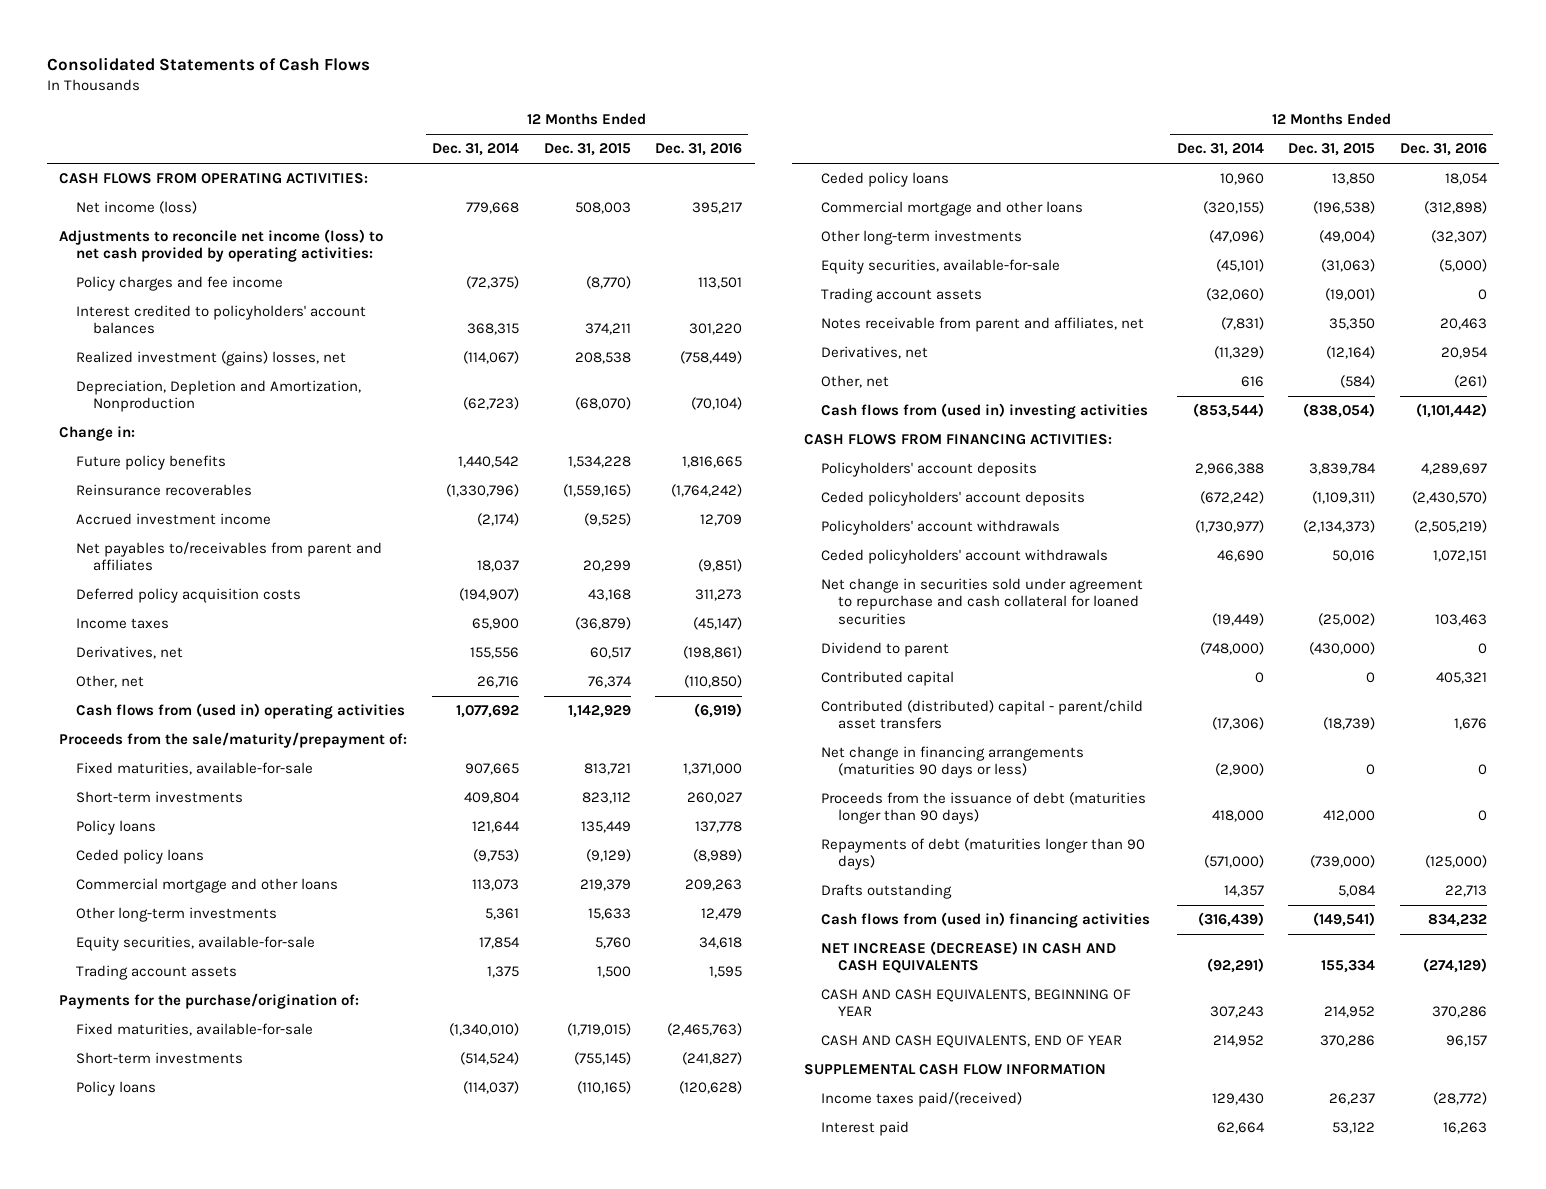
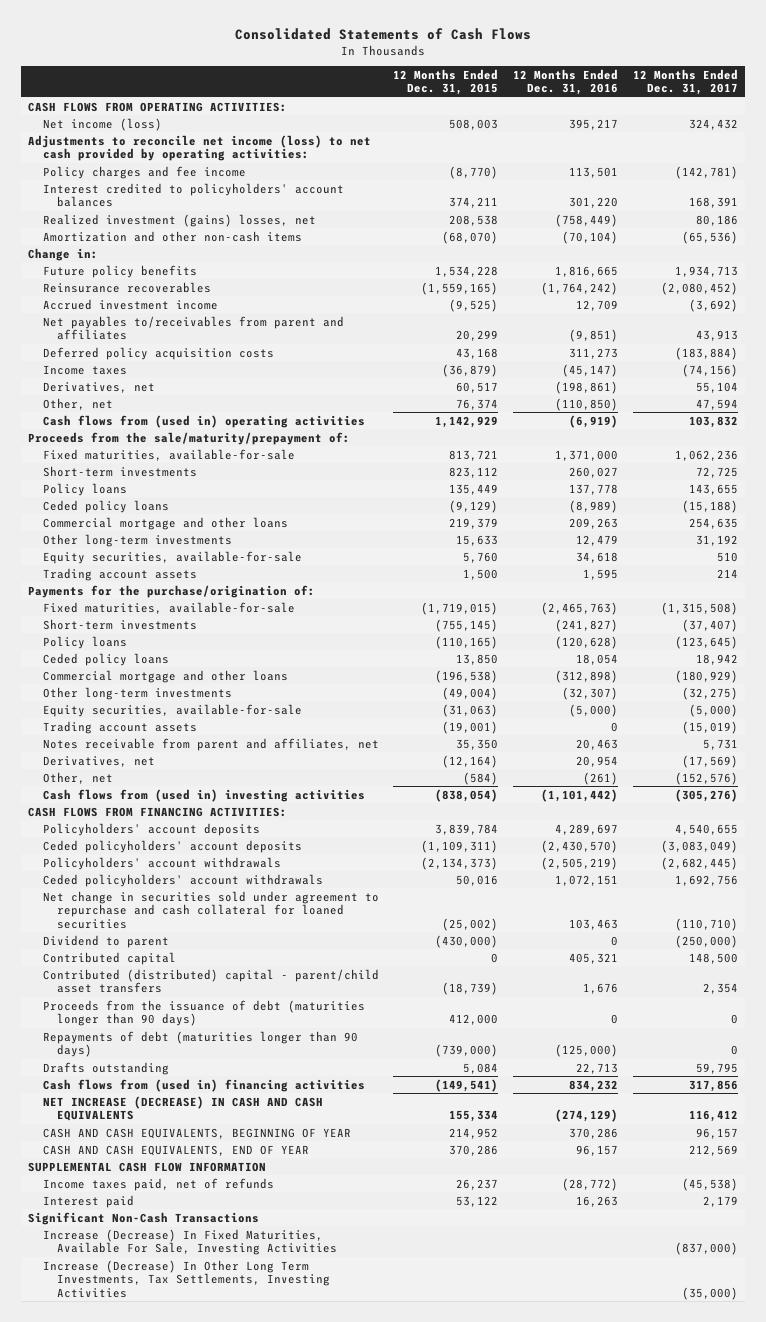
- | 12 Months Ended Dec. 31, 2014 | 12 Months Ended Dec. 31, 2015 | 12 Months Ended Dec. 31, 2016
+ | 12 Months Ended Dec. 31, 2015 | 12 Months Ended Dec. 31, 2016 | 12 Months Ended Dec. 31, 2017
- Depreciation, Depletion and Amortization, Nonproduction | (62,723) | (68,070) | (70,104)
+ Amortization and other non-cash items | (68,070) | (70,104) | (65,536)
- Net change in financing arrangements (maturities 90 days or less) | (2,900) | 0 | 0
- Income taxes paid/(received) | 129,430 | 26,237 | (28,772)
+ Income taxes paid, net of refunds | 26,237 | (28,772) | (45,538)
+ Significant Non-Cash Transactions
+ Increase (Decrease) In Fixed Maturities, Available For Sale, Investing Activities | | | (837,000)
+ Increase (Decrease) In Other Long Term Investments, Tax Settlements, Investing Activities | | | (35,000)

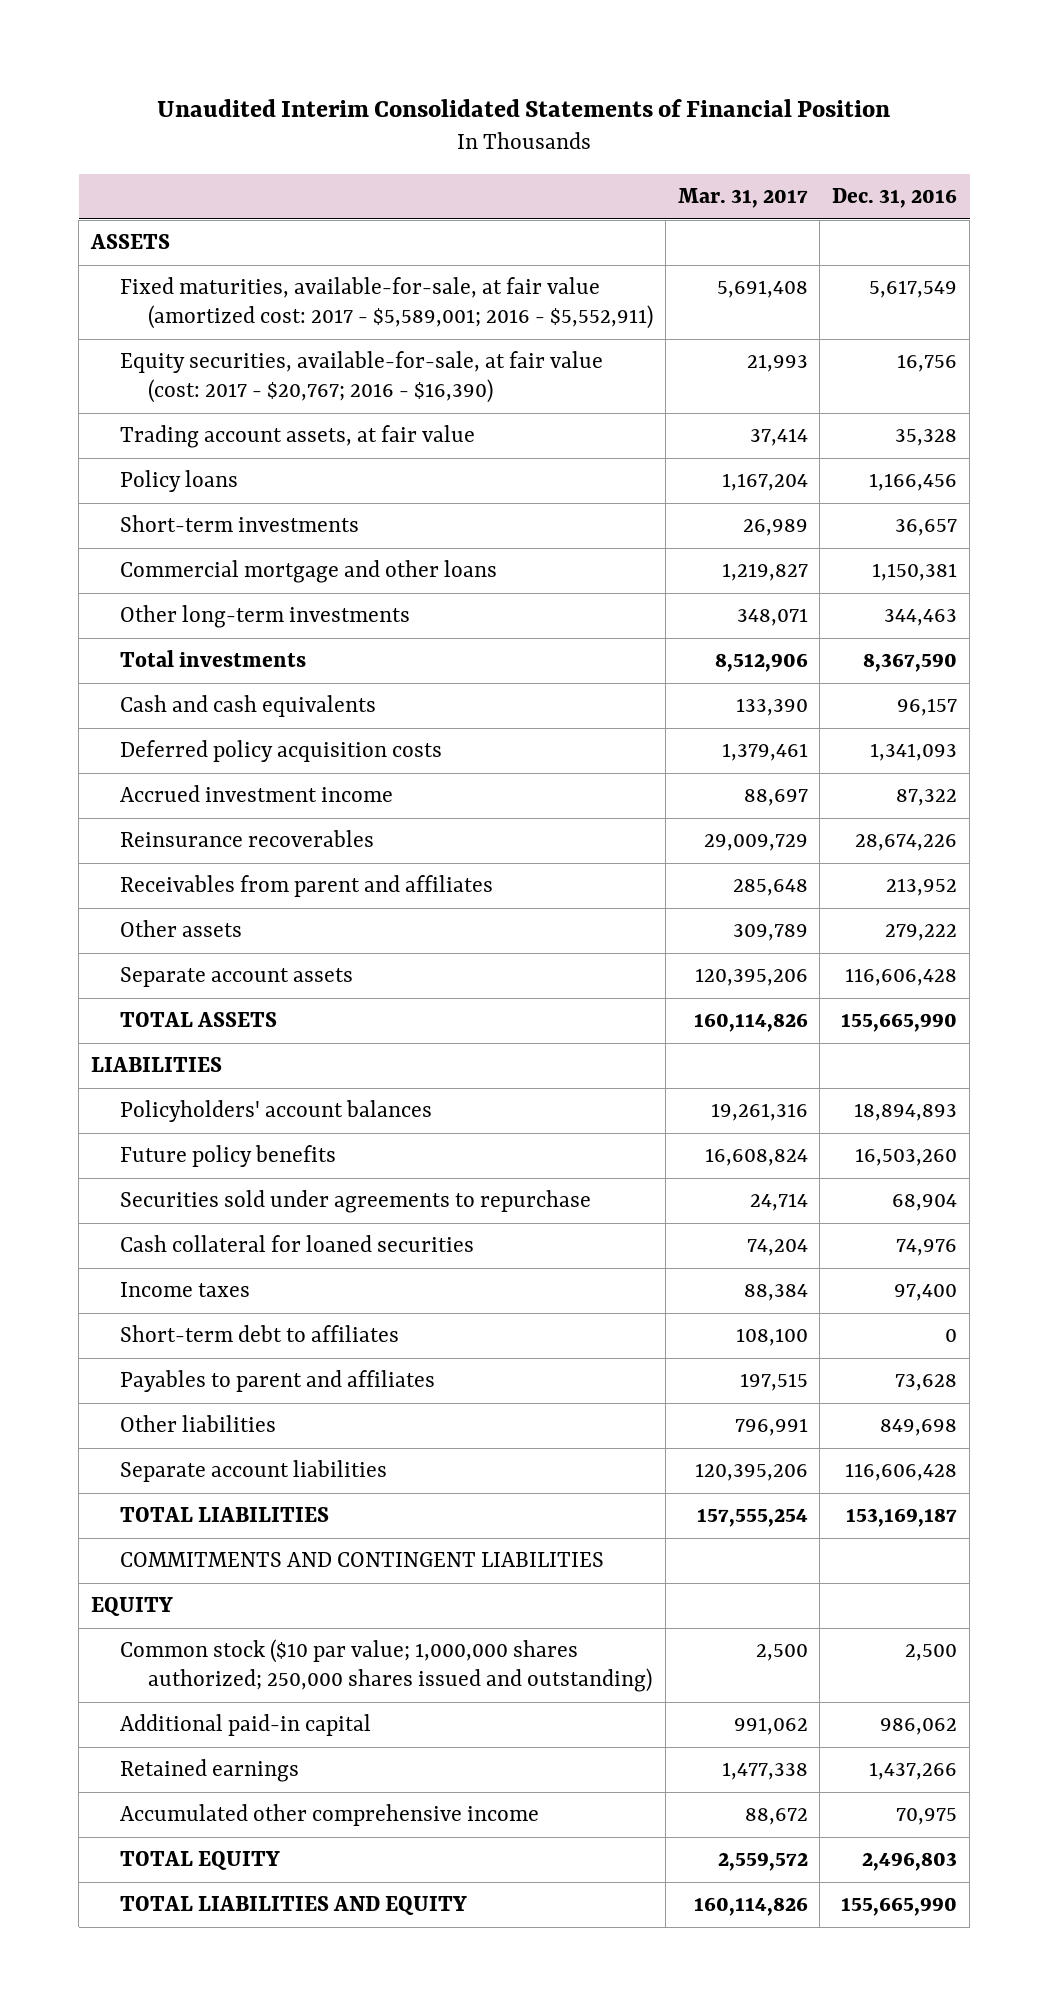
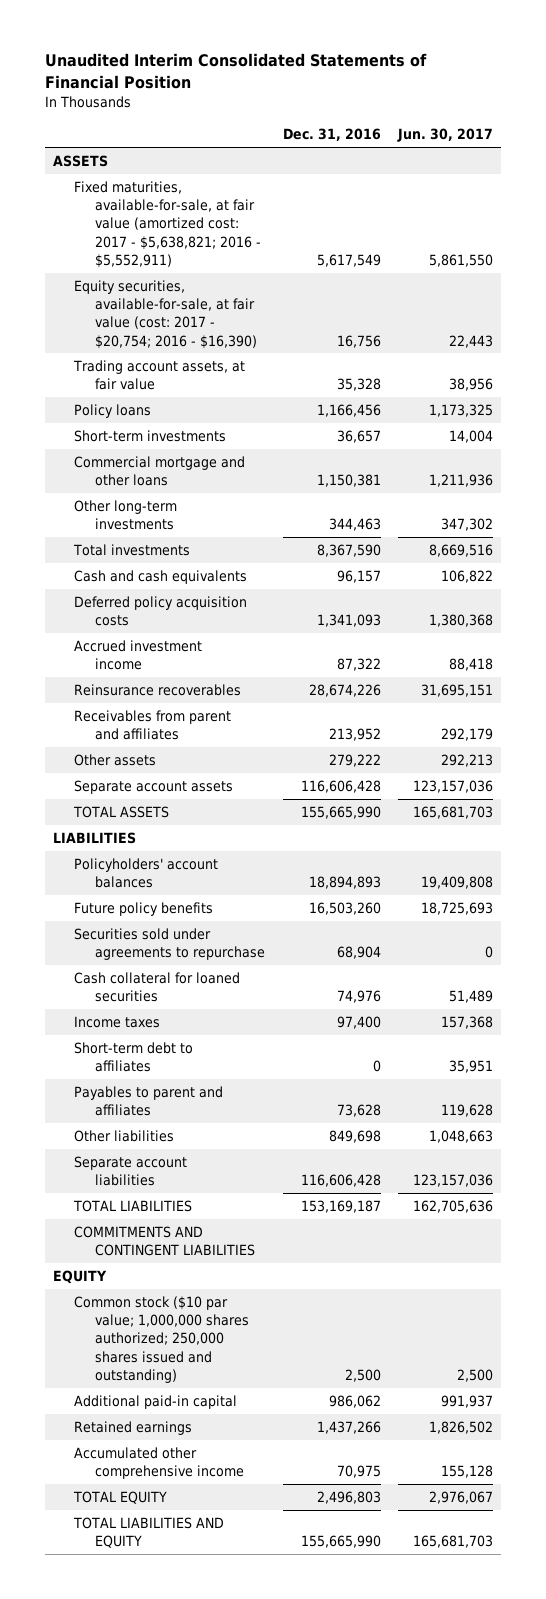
- | Mar. 31, 2017 | Dec. 31, 2016
+ | Dec. 31, 2016 | Jun. 30, 2017
- Fixed maturities, available-for-sale, at fair value (amortized cost: 2017 - $5,589,001; 2016 - $5,552,911) | 5,691,408 | 5,617,549
- Equity securities, available-for-sale, at fair value (cost: 2017 - $20,767; 2016 - $16,390) | 21,993 | 16,756
+ Fixed maturities, available-for-sale, at fair value (amortized cost: 2017 - $5,638,821; 2016 - $5,552,911) | 5,617,549 | 5,861,550
+ Equity securities, available-for-sale, at fair value (cost: 2017 - $20,754; 2016 - $16,390) | 16,756 | 22,443

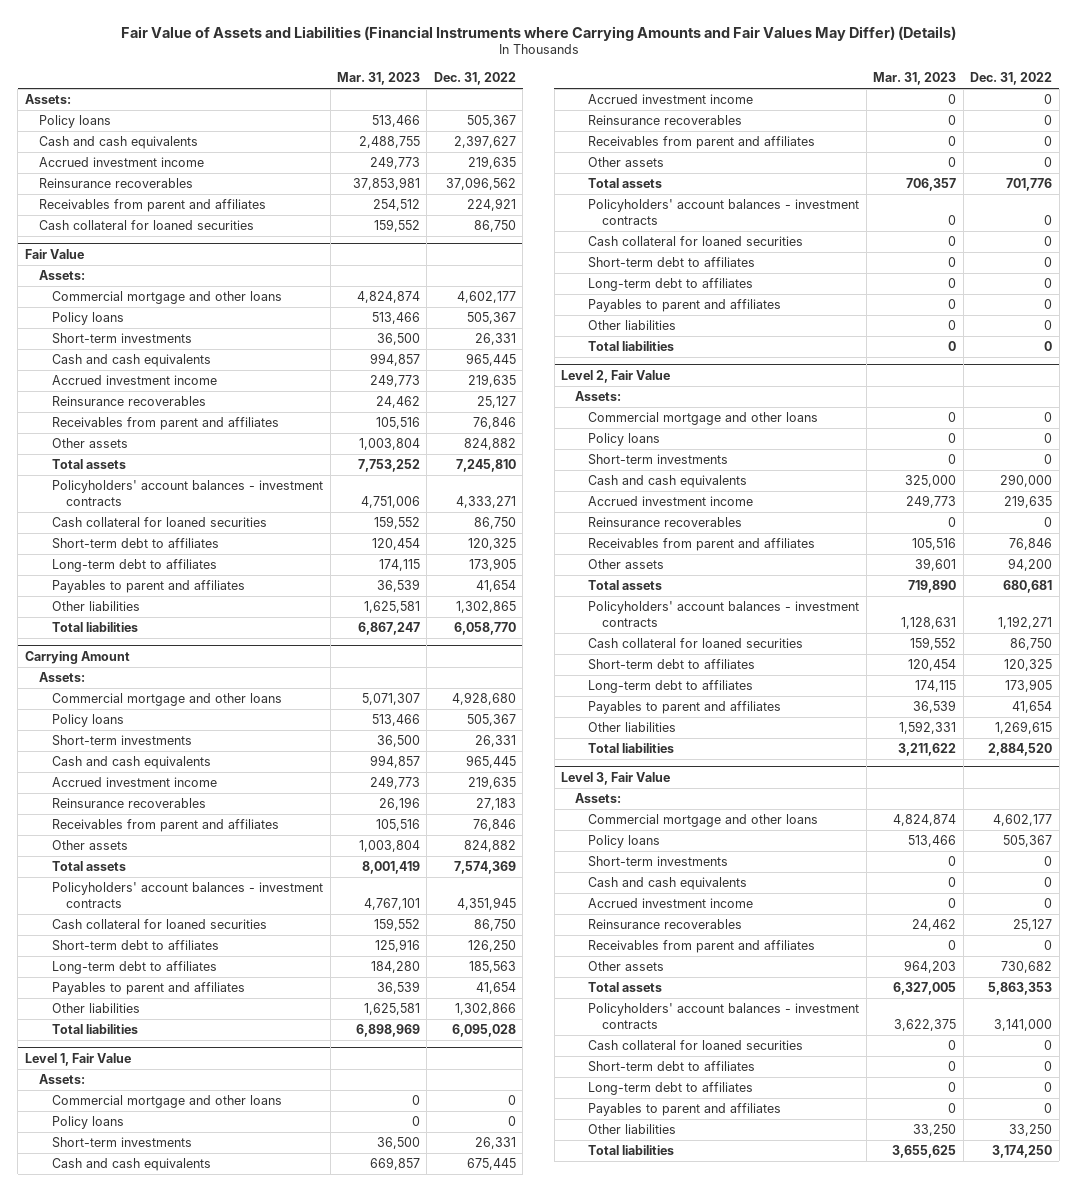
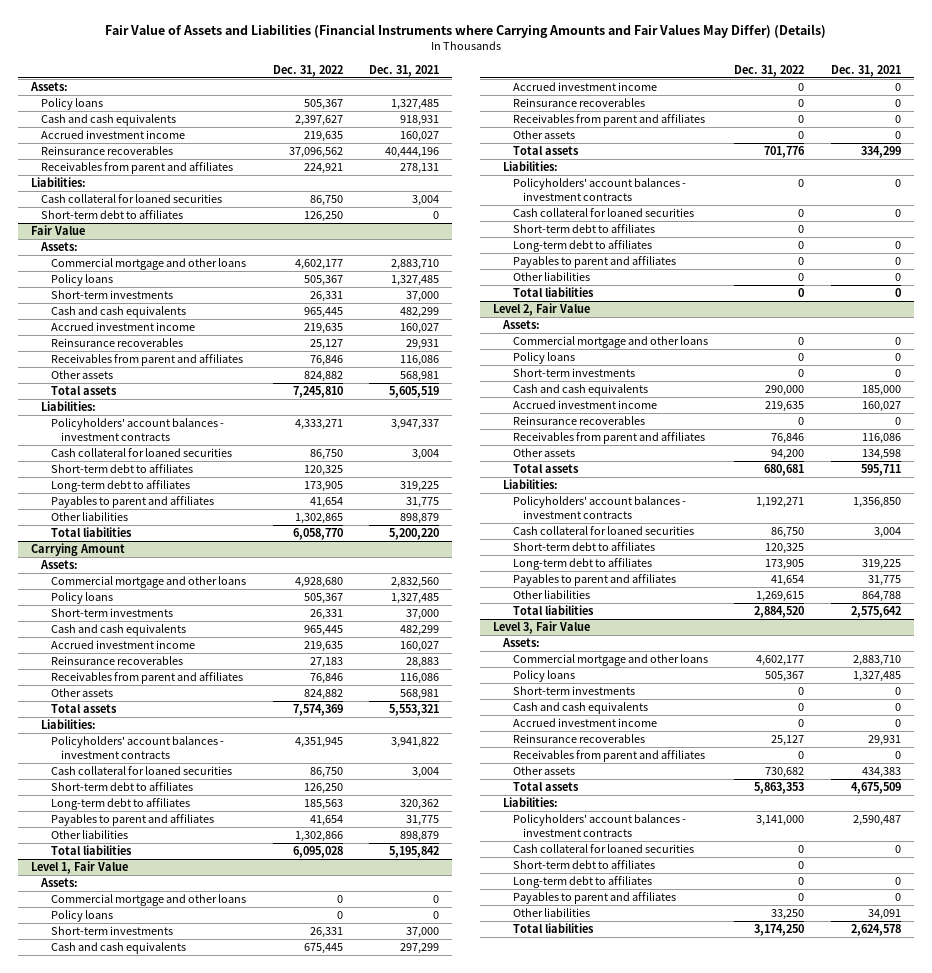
- | Mar. 31, 2023 | Dec. 31, 2022
+ | Dec. 31, 2022 | Dec. 31, 2021
+ Liabilities:
+ Short-term debt to affiliates | 126,250 | 0
@ Fair Value
+ Liabilities:
@ Carrying Amount
+ Liabilities:
@ Level 1, Fair Value
+ Liabilities:
@ Level 2, Fair Value
+ Liabilities:
@ Level 3, Fair Value
+ Liabilities:

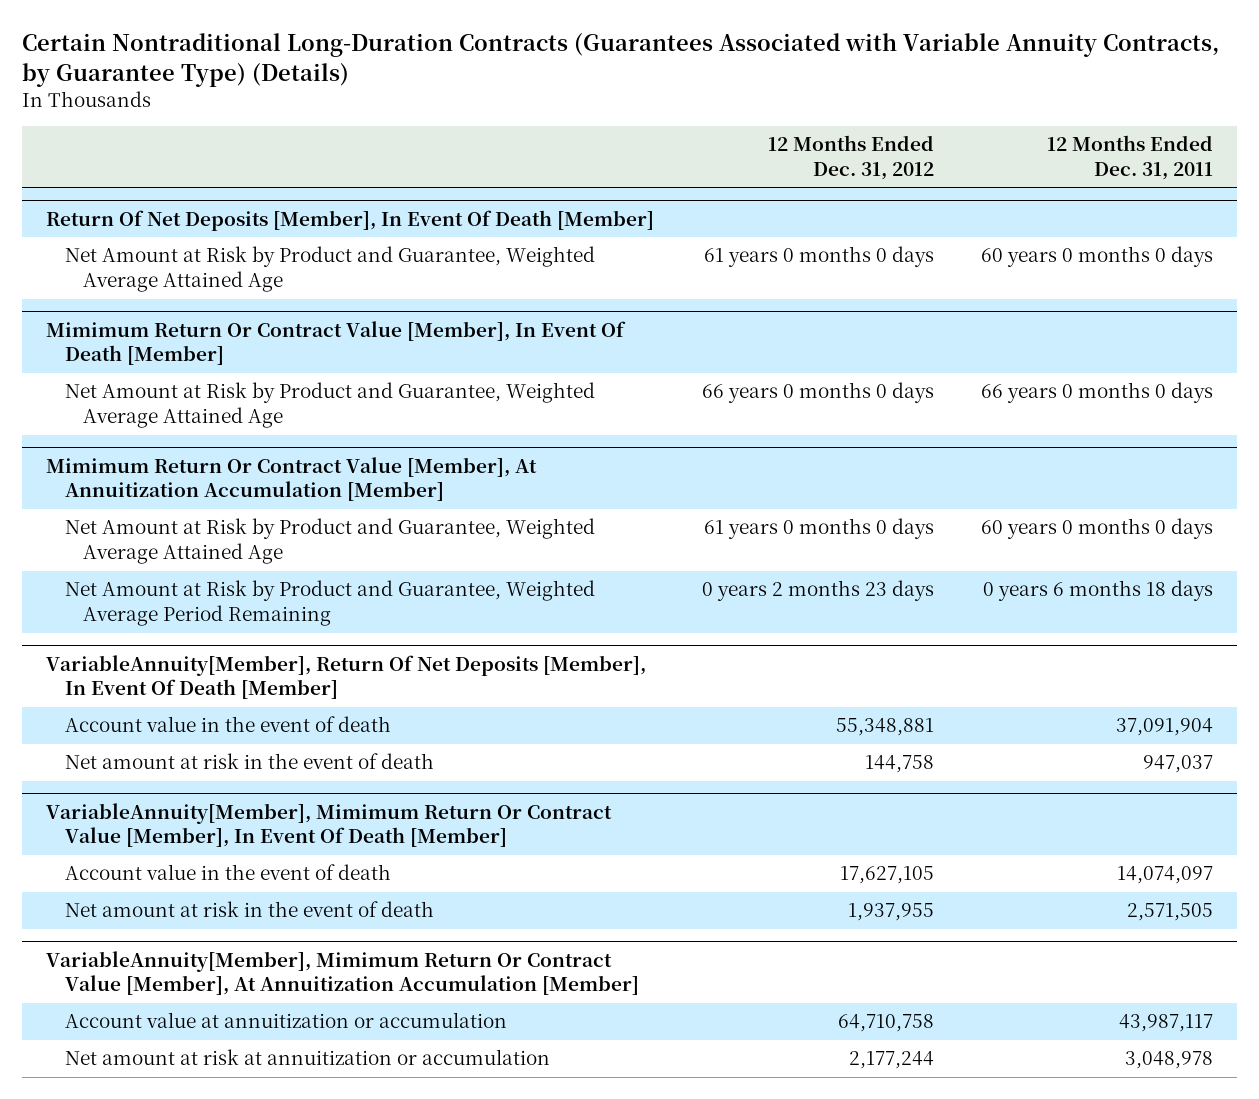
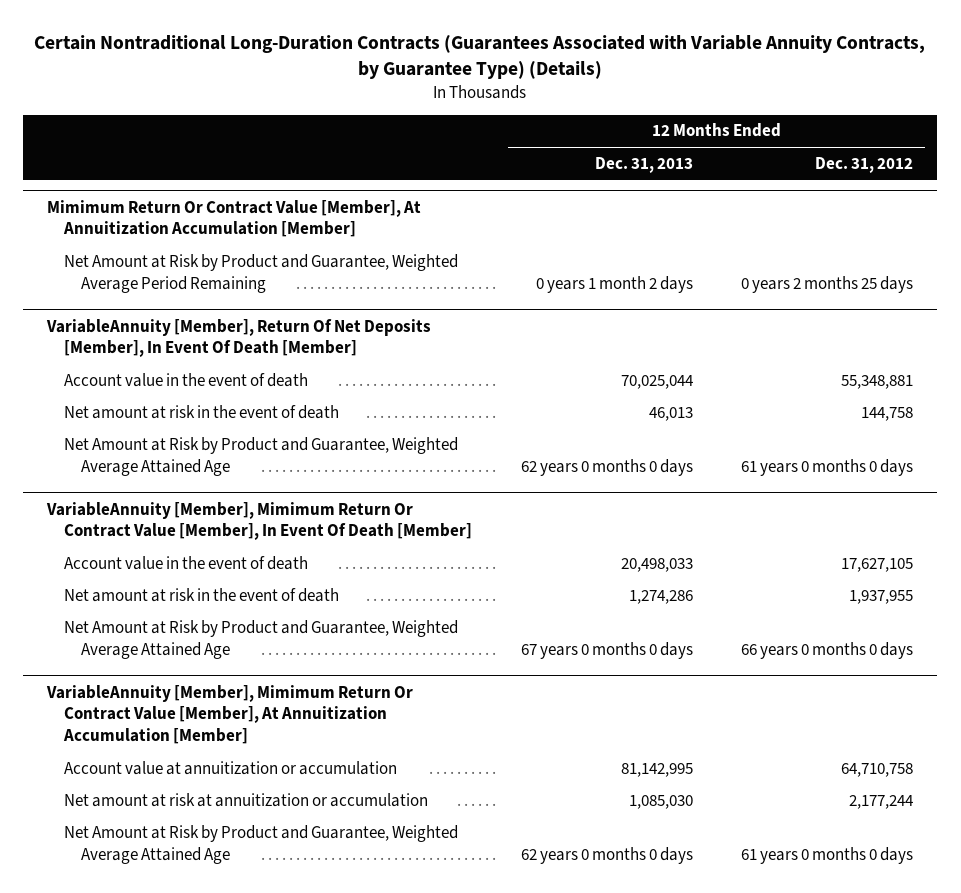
- | 12 Months Ended Dec. 31, 2012 | 12 Months Ended Dec. 31, 2011
+ | 12 Months Ended Dec. 31, 2013 | 12 Months Ended Dec. 31, 2012
- Return Of Net Deposits [Member], In Event Of Death [Member]
- Net Amount at Risk by Product and Guarantee, Weighted Average Attained Age | 61 years 0 months 0 days | 60 years 0 months 0 days
- Mimimum Return Or Contract Value [Member], In Event Of Death [Member]
- Net Amount at Risk by Product and Guarantee, Weighted Average Attained Age | 66 years 0 months 0 days | 66 years 0 months 0 days
@ Mimimum Return Or Contract Value [Member], At Annuitization Accumulation [Member]
- Net Amount at Risk by Product and Guarantee, Weighted Average Attained Age | 61 years 0 months 0 days | 60 years 0 months 0 days
- Net Amount at Risk by Product and Guarantee, Weighted Average Period Remaining | 0 years 2 months 23 days | 0 years 6 months 18 days
- VariableAnnuity[Member], Return Of Net Deposits [Member], In Event Of Death [Member]
@ Mimimum Return Or Contract Value [Member], At Annuitization Accumulation [Member]
+ Net Amount at Risk by Product and Guarantee, Weighted Average Period Remaining | 0 years 1 month 2 days | 0 years 2 months 25 days
+ VariableAnnuity [Member], Return Of Net Deposits [Member], In Event Of Death [Member]
- VariableAnnuity[Member], Mimimum Return Or Contract Value [Member], In Event Of Death [Member]
+ Net Amount at Risk by Product and Guarantee, Weighted Average Attained Age | 62 years 0 months 0 days | 61 years 0 months 0 days
+ VariableAnnuity [Member], Mimimum Return Or Contract Value [Member], In Event Of Death [Member]
- VariableAnnuity[Member], Mimimum Return Or Contract Value [Member], At Annuitization Accumulation [Member]
+ Net Amount at Risk by Product and Guarantee, Weighted Average Attained Age | 67 years 0 months 0 days | 66 years 0 months 0 days
+ VariableAnnuity [Member], Mimimum Return Or Contract Value [Member], At Annuitization Accumulation [Member]
+ Net Amount at Risk by Product and Guarantee, Weighted Average Attained Age | 62 years 0 months 0 days | 61 years 0 months 0 days

